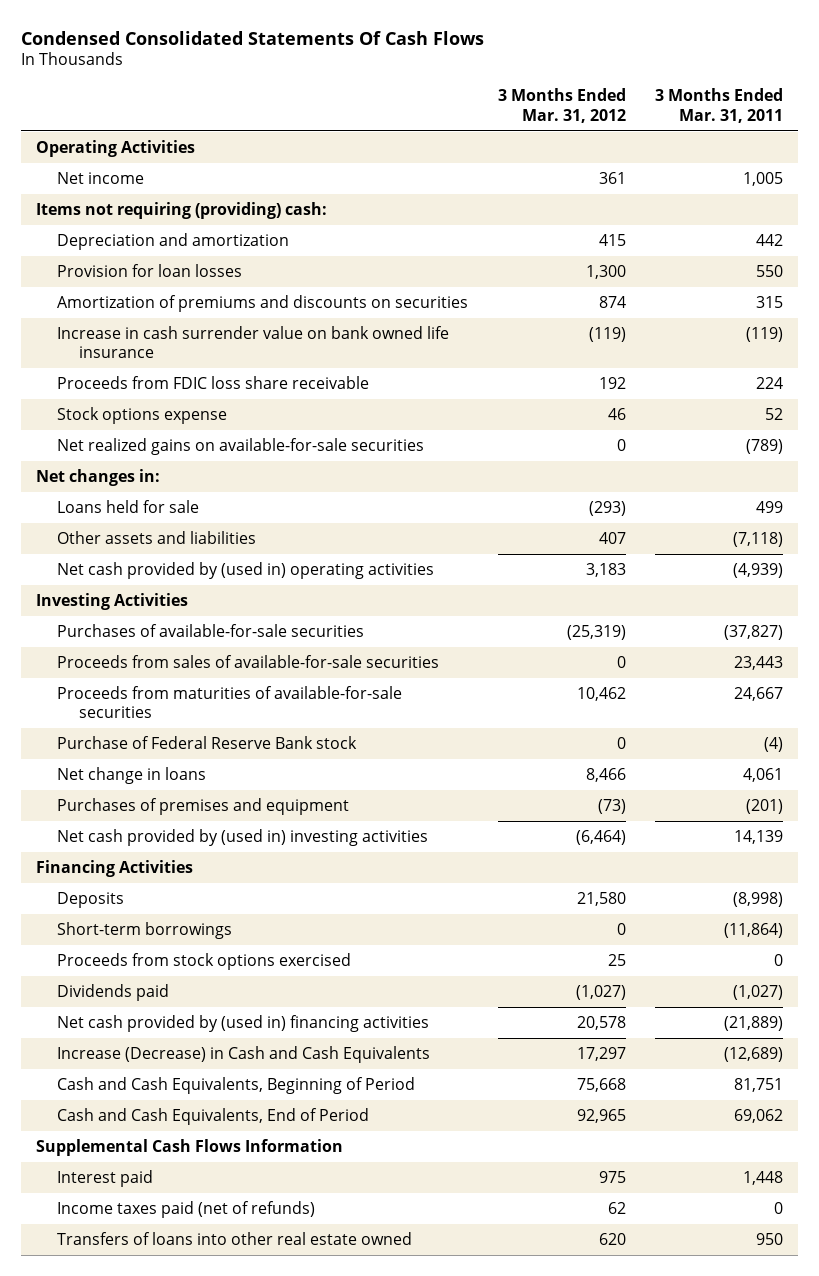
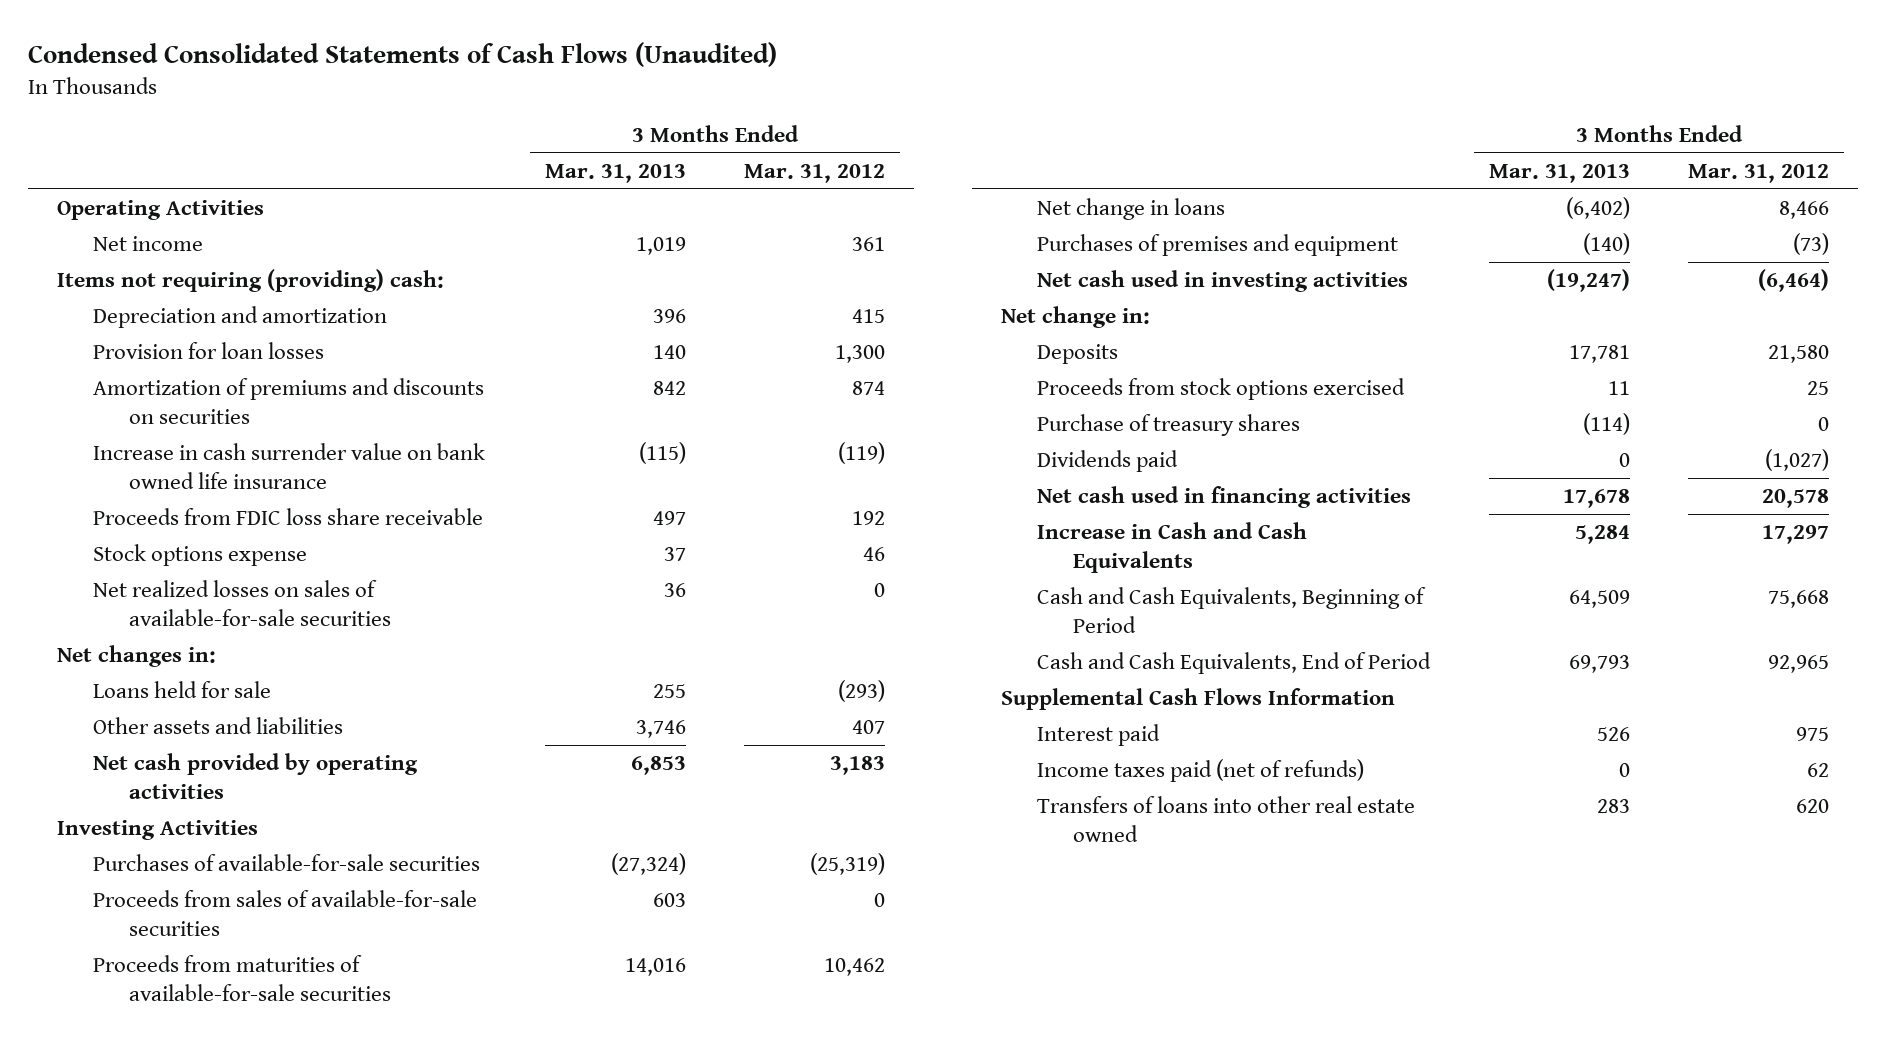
- Condensed Consolidated Statements Of Cash Flows
+ Condensed Consolidated Statements of Cash Flows (Unaudited)
- | 3 Months Ended Mar. 31, 2012 | 3 Months Ended Mar. 31, 2011
+ | 3 Months Ended Mar. 31, 2013 | 3 Months Ended Mar. 31, 2012
- Net realized gains on available-for-sale securities | 0 | (789)
+ Net realized losses on sales of available-for-sale securities | 36 | 0
- Net cash provided by (used in) operating activities | 3,183 | (4,939)
+ Net cash provided by operating activities | 6,853 | 3,183
- Purchase of Federal Reserve Bank stock | 0 | (4)
- Net cash provided by (used in) investing activities | (6,464) | 14,139
- Financing Activities
+ Net cash used in investing activities | (19,247) | (6,464)
+ Net change in:
- Short-term borrowings | 0 | (11,864)
+ Purchase of treasury shares | (114) | 0
- Net cash provided by (used in) financing activities | 20,578 | (21,889)
- Increase (Decrease) in Cash and Cash Equivalents | 17,297 | (12,689)
+ Net cash used in financing activities | 17,678 | 20,578
+ Increase in Cash and Cash Equivalents | 5,284 | 17,297

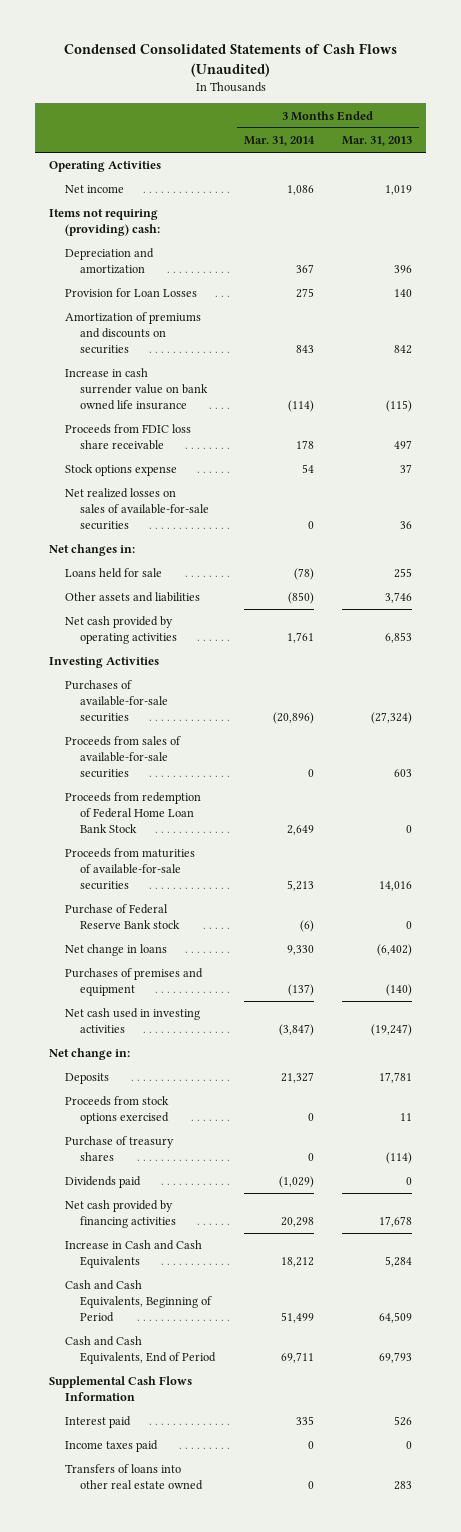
- | 3 Months Ended Mar. 31, 2013 | 3 Months Ended Mar. 31, 2012
+ | 3 Months Ended Mar. 31, 2014 | 3 Months Ended Mar. 31, 2013
- Provision for loan losses | 140 | 1,300
+ Provision for Loan Losses | 275 | 140
+ Proceeds from redemption of Federal Home Loan Bank Stock | 2,649 | 0
+ Purchase of Federal Reserve Bank stock | (6) | 0
- Net cash used in financing activities | 17,678 | 20,578
+ Net cash provided by financing activities | 20,298 | 17,678
- Income taxes paid (net of refunds) | 0 | 62
+ Income taxes paid | 0 | 0

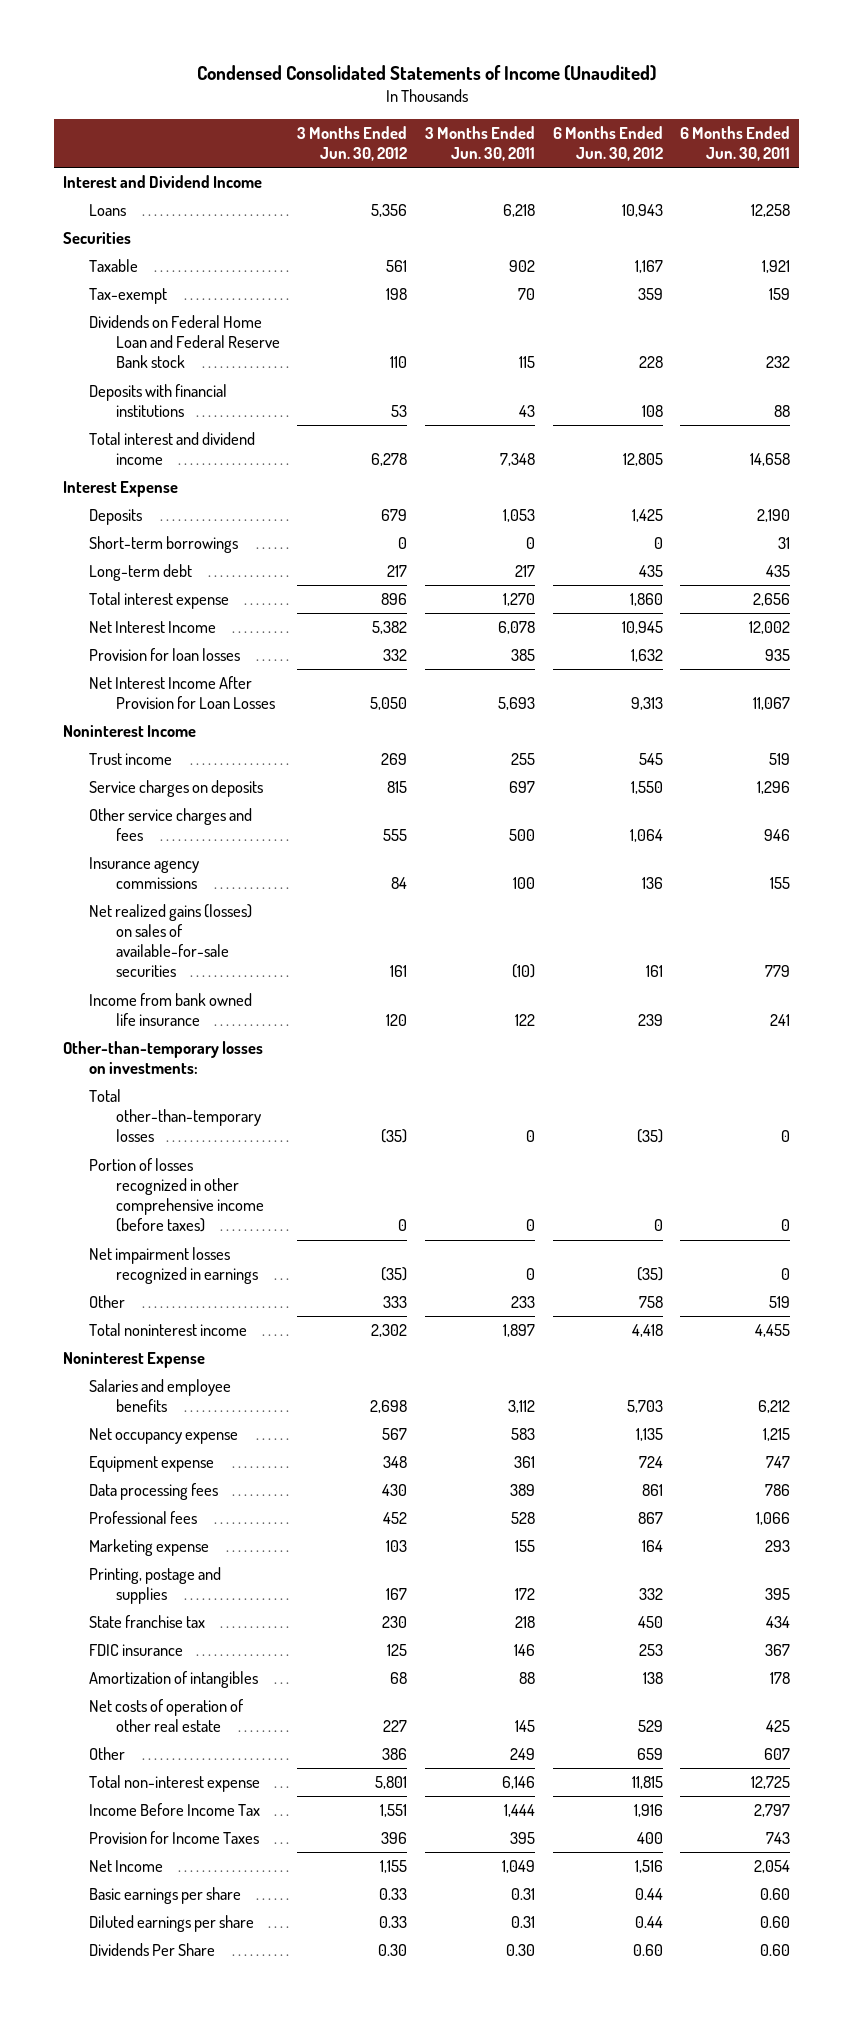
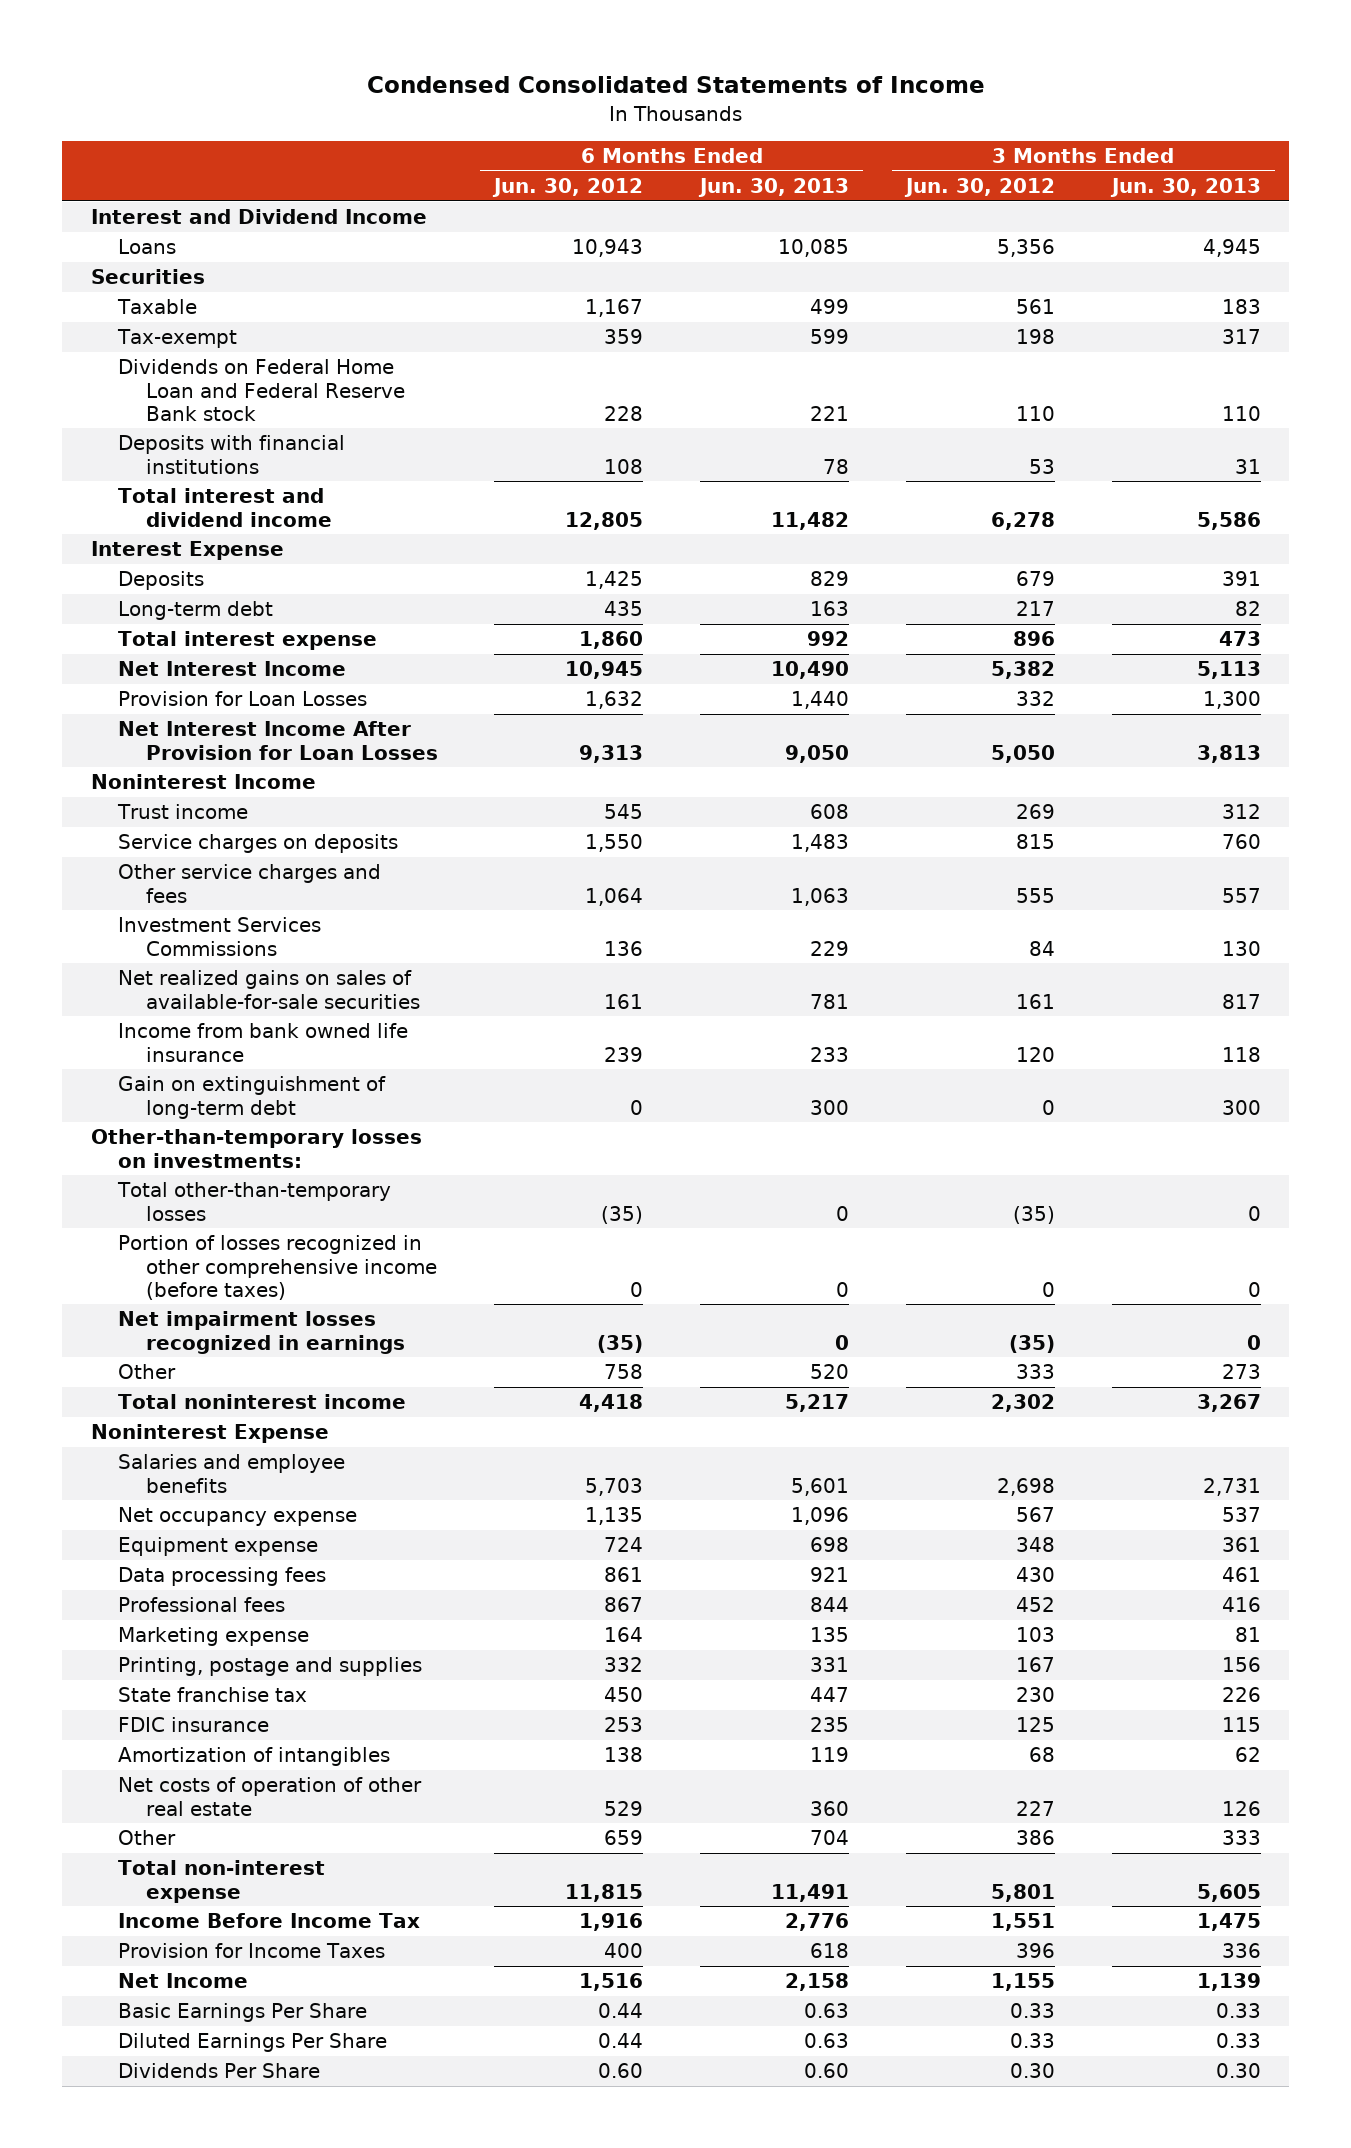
- Condensed Consolidated Statements of Income (Unaudited)
+ Condensed Consolidated Statements of Income
- | 3 Months Ended Jun. 30, 2012 | 3 Months Ended Jun. 30, 2011 | 6 Months Ended Jun. 30, 2012 | 6 Months Ended Jun. 30, 2011
+ | 6 Months Ended Jun. 30, 2012 | 6 Months Ended Jun. 30, 2013 | 3 Months Ended Jun. 30, 2012 | 3 Months Ended Jun. 30, 2013
- Short-term borrowings | 0 | 0 | 0 | 31
- Provision for loan losses | 332 | 385 | 1,632 | 935
+ Provision for Loan Losses | 1,632 | 1,440 | 332 | 1,300
- Insurance agency commissions | 84 | 100 | 136 | 155
- Net realized gains (losses) on sales of available-for-sale securities | 161 | (10) | 161 | 779
+ Investment Services Commissions | 136 | 229 | 84 | 130
+ Net realized gains on sales of available-for-sale securities | 161 | 781 | 161 | 817
+ Gain on extinguishment of long-term debt | 0 | 300 | 0 | 300
- Basic earnings per share | 0.33 | 0.31 | 0.44 | 0.60
- Diluted earnings per share | 0.33 | 0.31 | 0.44 | 0.60
+ Basic Earnings Per Share | 0.44 | 0.63 | 0.33 | 0.33
+ Diluted Earnings Per Share | 0.44 | 0.63 | 0.33 | 0.33

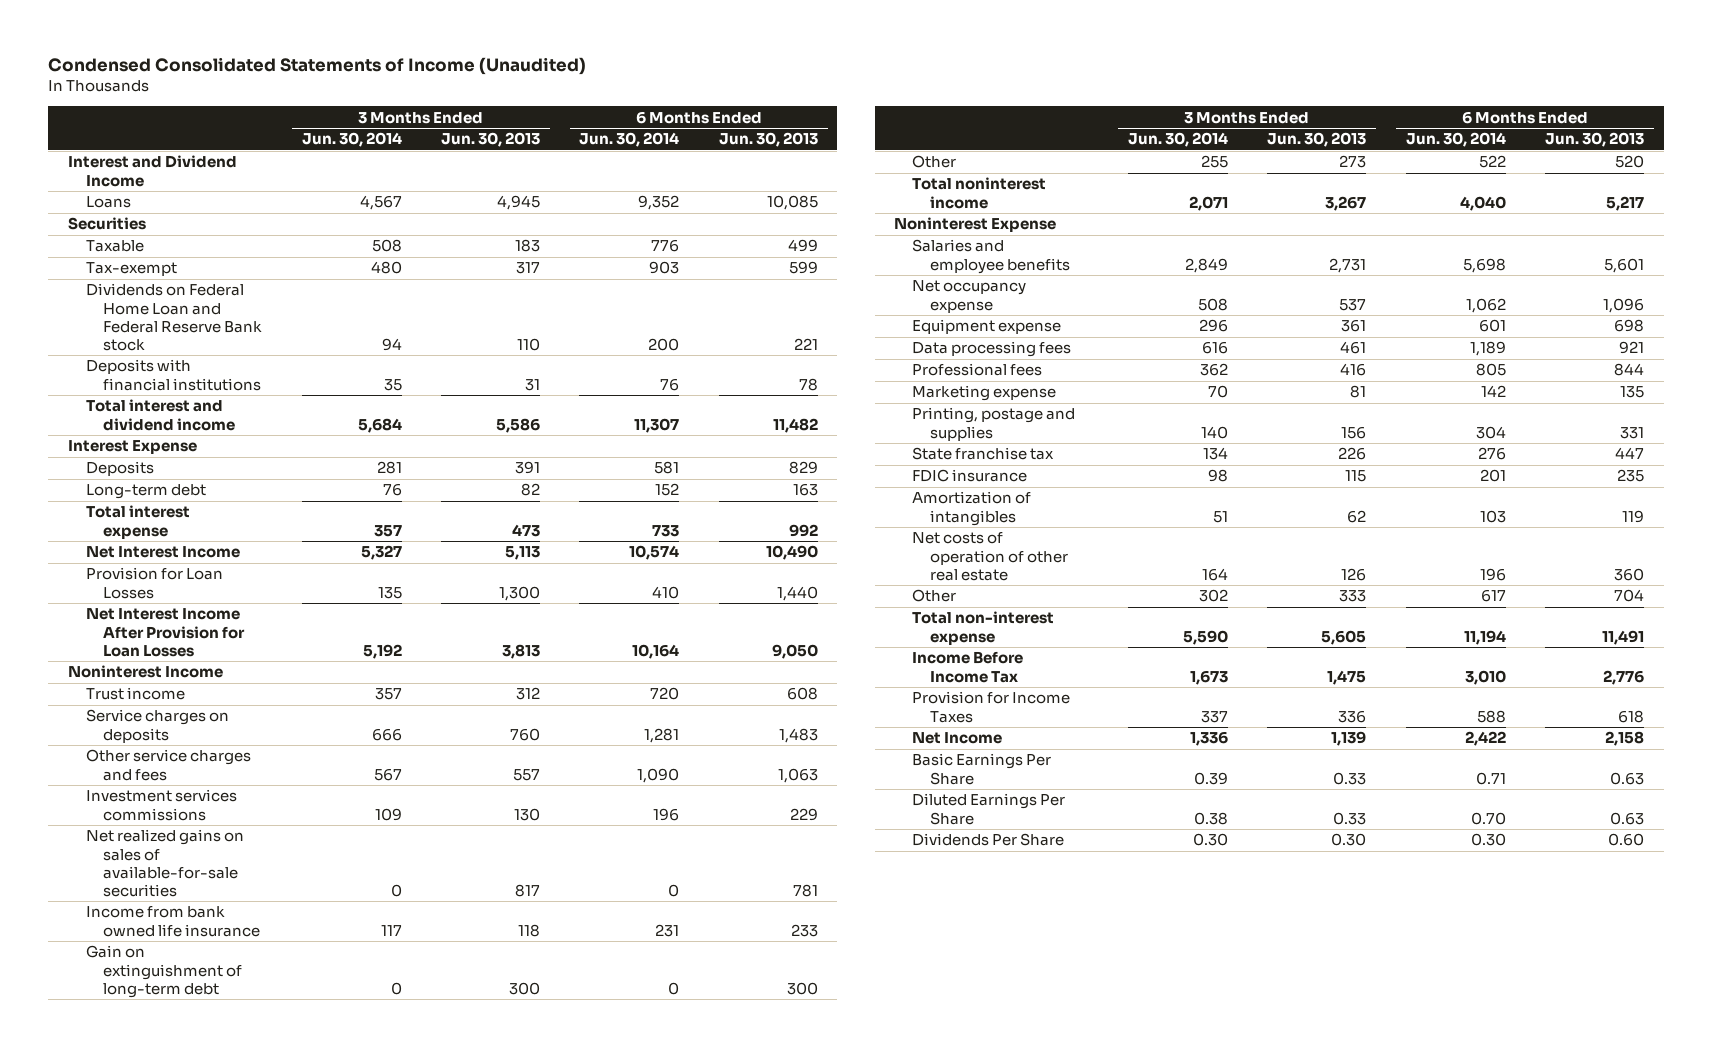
- Condensed Consolidated Statements of Income
+ Condensed Consolidated Statements of Income (Unaudited)
- | 6 Months Ended Jun. 30, 2012 | 6 Months Ended Jun. 30, 2013 | 3 Months Ended Jun. 30, 2012 | 3 Months Ended Jun. 30, 2013
+ | 3 Months Ended Jun. 30, 2014 | 3 Months Ended Jun. 30, 2013 | 6 Months Ended Jun. 30, 2014 | 6 Months Ended Jun. 30, 2013
- Investment Services Commissions | 136 | 229 | 84 | 130
+ Investment services commissions | 109 | 130 | 196 | 229
- Other-than-temporary losses on investments:
- Total other-than-temporary losses | (35) | 0 | (35) | 0
- Portion of losses recognized in other comprehensive income (before taxes) | 0 | 0 | 0 | 0
- Net impairment losses recognized in earnings | (35) | 0 | (35) | 0

